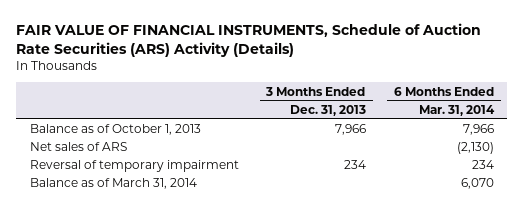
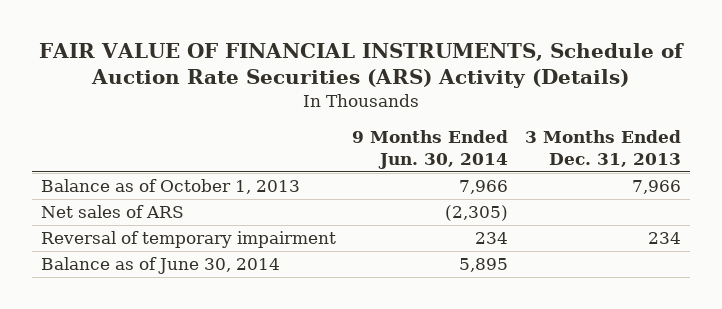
- | 3 Months Ended Dec. 31, 2013 | 6 Months Ended Mar. 31, 2014
+ | 9 Months Ended Jun. 30, 2014 | 3 Months Ended Dec. 31, 2013
- Balance as of March 31, 2014 | | 6,070
+ Balance as of June 30, 2014 | 5,895 |

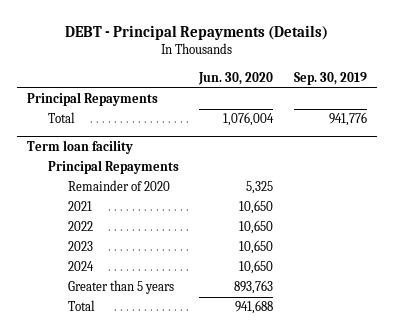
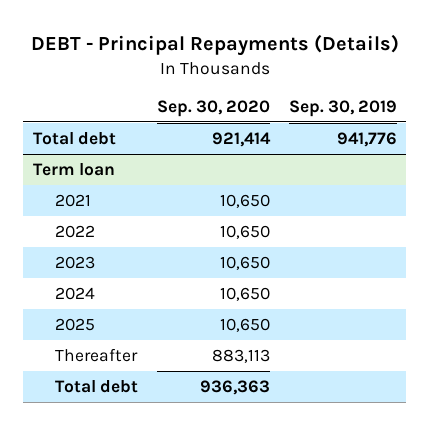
- | Jun. 30, 2020 | Sep. 30, 2019
+ | Sep. 30, 2020 | Sep. 30, 2019
- Principal Repayments
- Total | 1,076,004 | 941,776
- Term loan facility
- Principal Repayments
- Remainder of 2020 | 5,325 |
+ Total debt | 921,414 | 941,776
+ Term loan
- Greater than 5 years | 893,763 |
- Total | 941,688 |
+ 2025 | 10,650 |
+ Thereafter | 883,113 |
+ Total debt | 936,363 |

